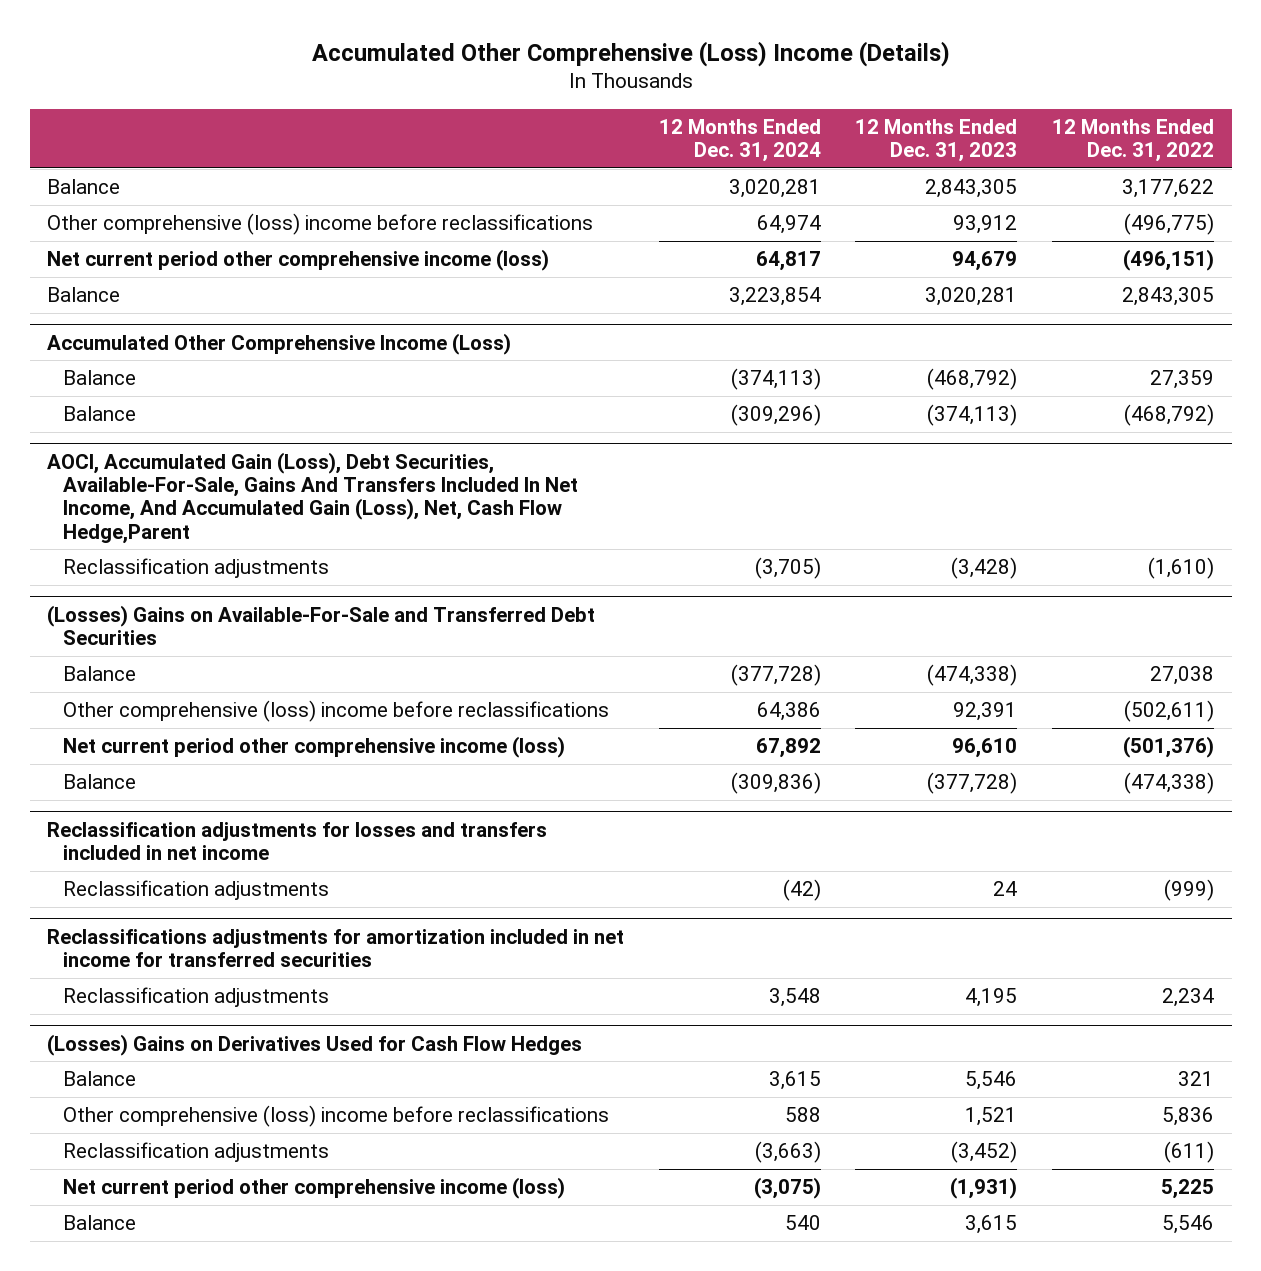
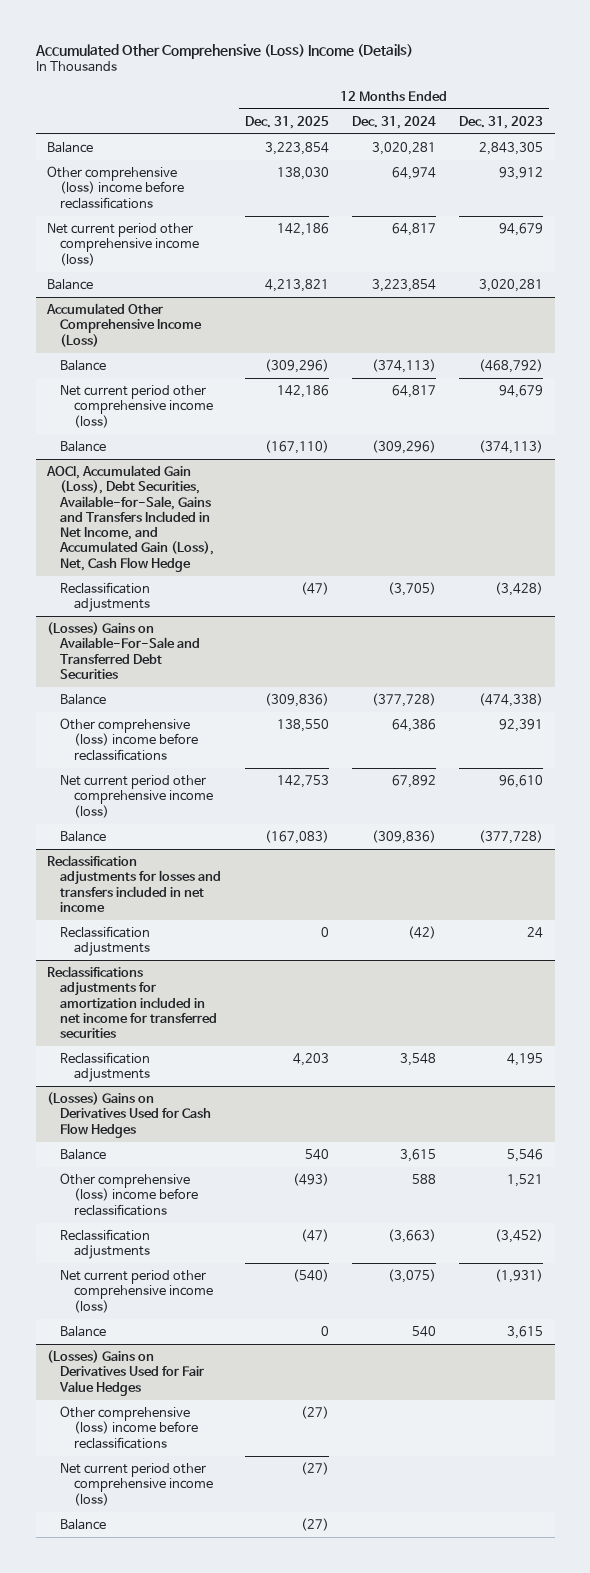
- | 12 Months Ended Dec. 31, 2024 | 12 Months Ended Dec. 31, 2023 | 12 Months Ended Dec. 31, 2022
+ | 12 Months Ended Dec. 31, 2025 | 12 Months Ended Dec. 31, 2024 | 12 Months Ended Dec. 31, 2023
@ Accumulated Other Comprehensive Income (Loss)
+ Net current period other comprehensive income (loss) | 142,186 | 64,817 | 94,679
- AOCI, Accumulated Gain (Loss), Debt Securities, Available-For-Sale, Gains And Transfers Included In Net Income, And Accumulated Gain (Loss), Net, Cash Flow Hedge,Parent
+ AOCI, Accumulated Gain (Loss), Debt Securities, Available-for-Sale, Gains and Transfers Included in Net Income, and Accumulated Gain (Loss), Net, Cash Flow Hedge
+ (Losses) Gains on Derivatives Used for Fair Value Hedges
+ Other comprehensive (loss) income before reclassifications | (27) | |
+ Net current period other comprehensive income (loss) | (27) | |
+ Balance | (27) | |

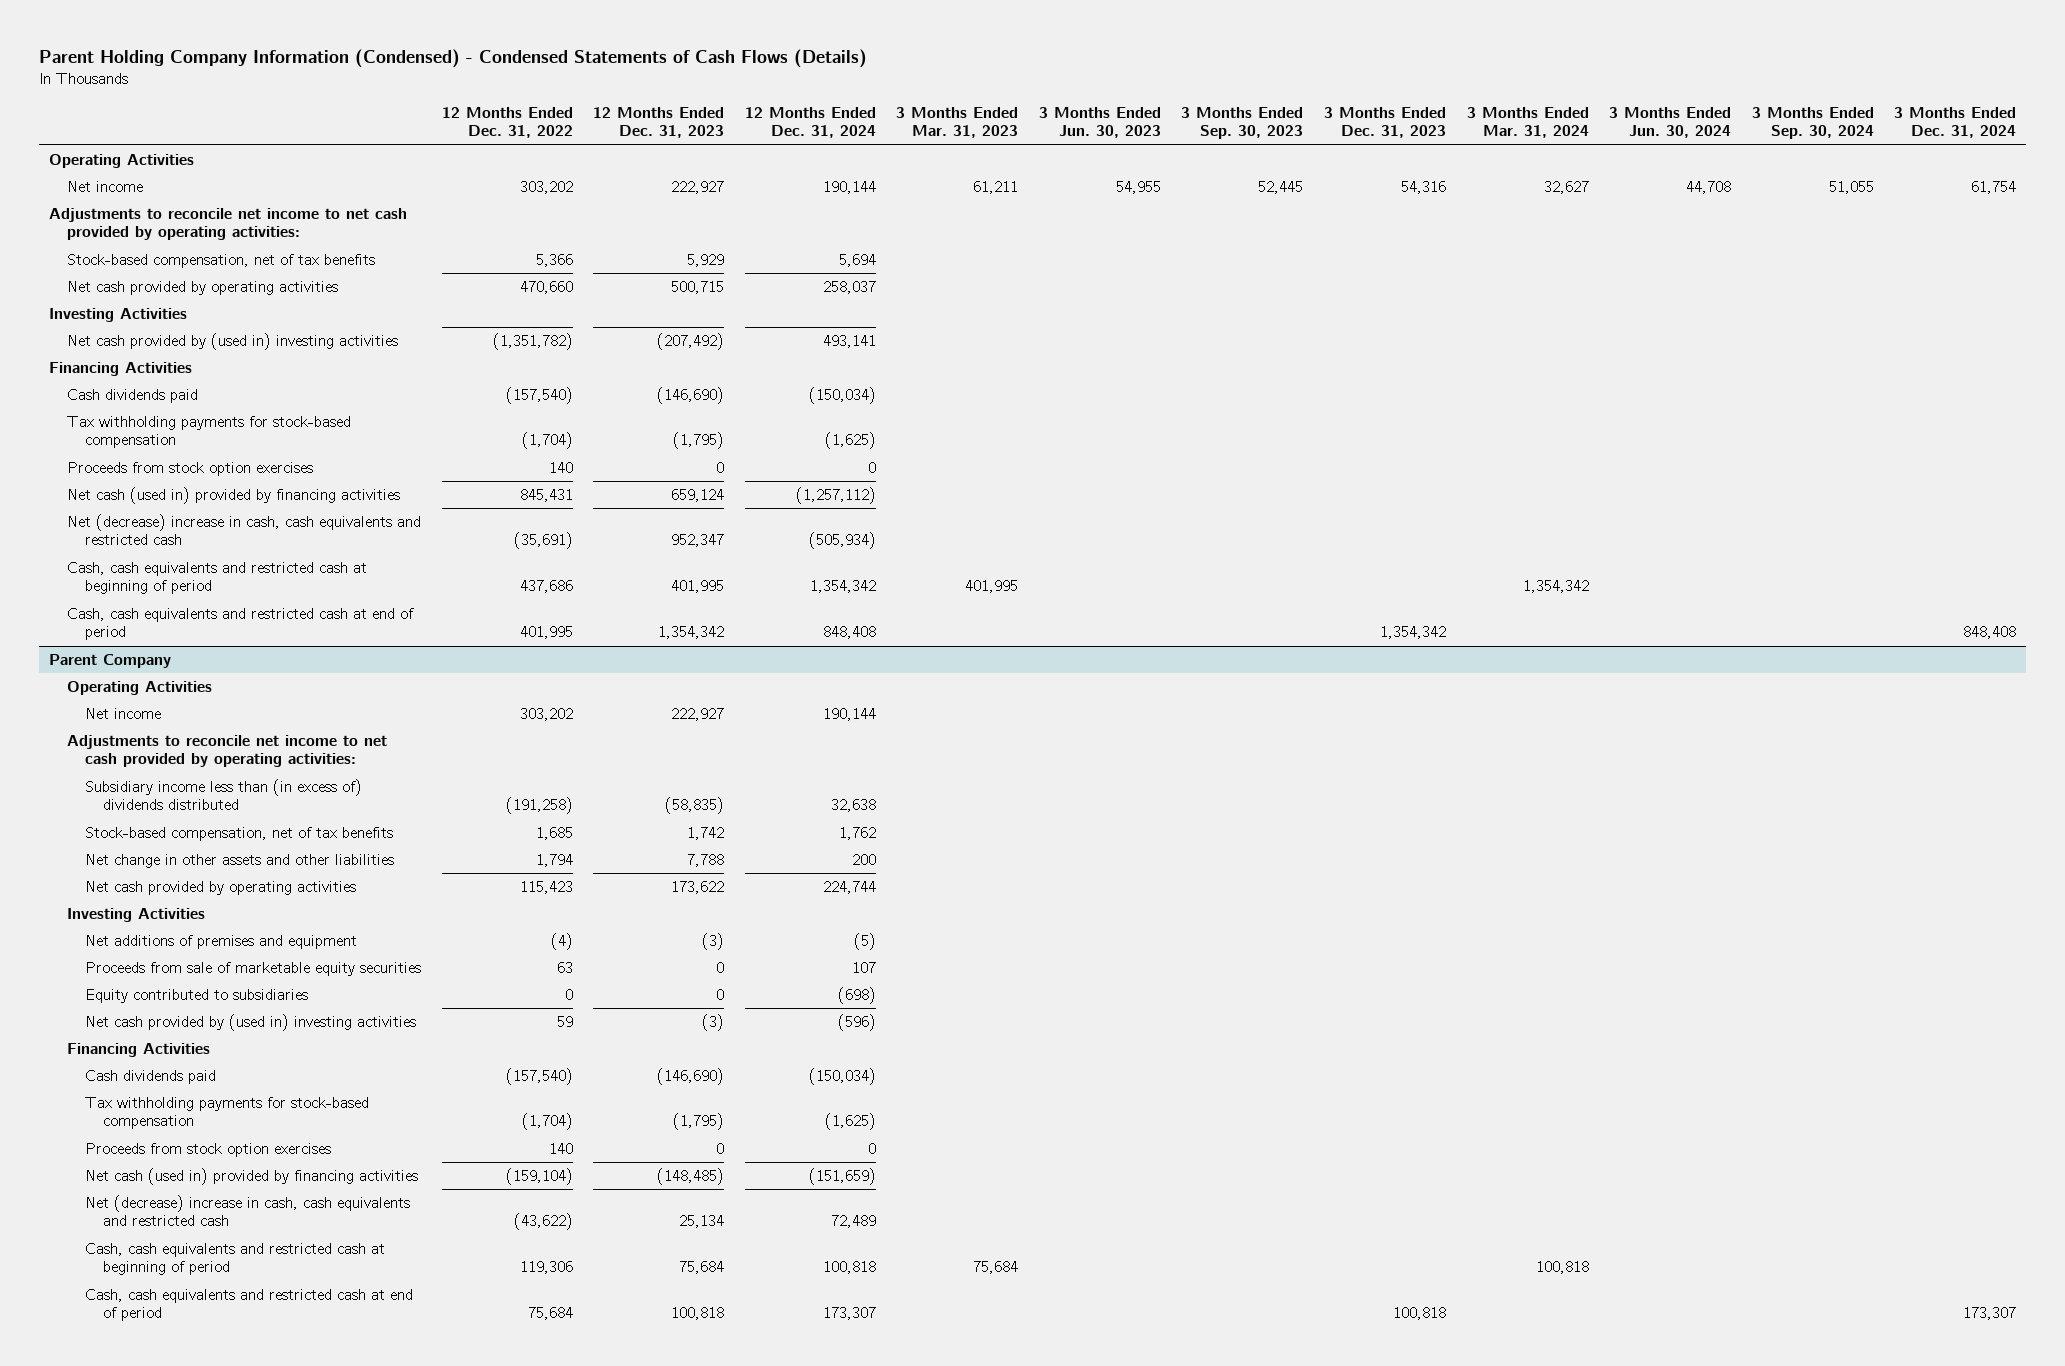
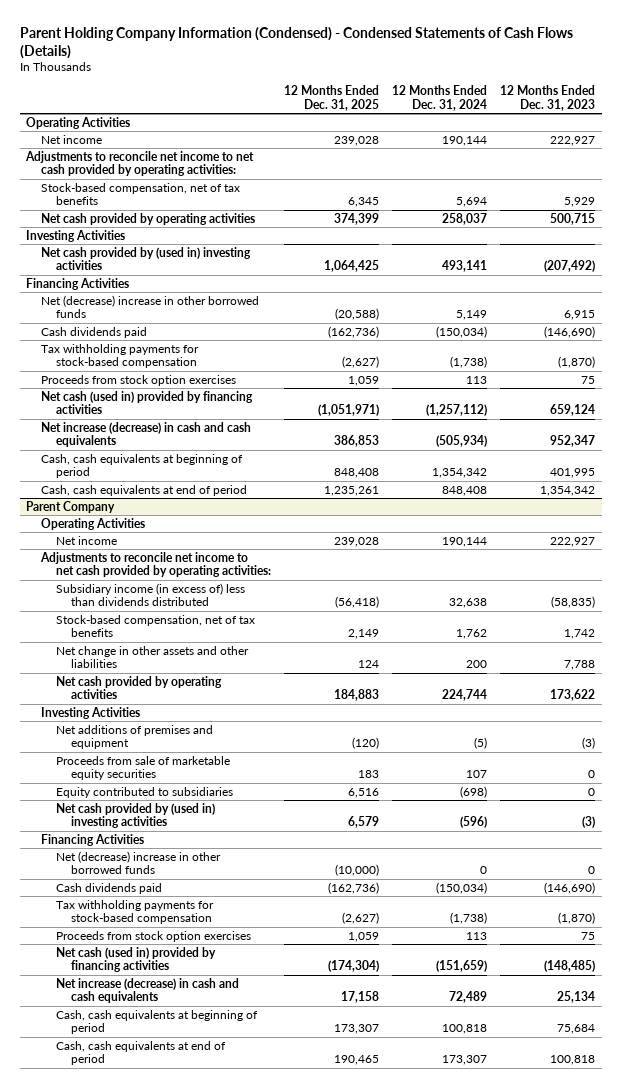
- | 12 Months Ended Dec. 31, 2022 | 12 Months Ended Dec. 31, 2023 | 12 Months Ended Dec. 31, 2024 | 3 Months Ended Mar. 31, 2023 | 3 Months Ended Jun. 30, 2023 | 3 Months Ended Sep. 30, 2023 | 3 Months Ended Dec. 31, 2023 | 3 Months Ended Mar. 31, 2024 | 3 Months Ended Jun. 30, 2024 | 3 Months Ended Sep. 30, 2024 | 3 Months Ended Dec. 31, 2024
+ | 12 Months Ended Dec. 31, 2025 | 12 Months Ended Dec. 31, 2024 | 12 Months Ended Dec. 31, 2023
+ Net (decrease) increase in other borrowed funds | (20,588) | 5,149 | 6,915
- Tax withholding payments for stock-based compensation | (1,704) | (1,795) | (1,625) | | | | | | | |
- Proceeds from stock option exercises | 140 | 0 | 0 | | | | | | | |
+ Tax withholding payments for stock-based compensation | (2,627) | (1,738) | (1,870)
+ Proceeds from stock option exercises | 1,059 | 113 | 75
- Net (decrease) increase in cash, cash equivalents and restricted cash | (35,691) | 952,347 | (505,934) | | | | | | | |
- Cash, cash equivalents and restricted cash at beginning of period | 437,686 | 401,995 | 1,354,342 | 401,995 | | | | 1,354,342 | | |
- Cash, cash equivalents and restricted cash at end of period | 401,995 | 1,354,342 | 848,408 | | | | 1,354,342 | | | | 848,408
+ Net increase (decrease) in cash and cash equivalents | 386,853 | (505,934) | 952,347
+ Cash, cash equivalents at beginning of period | 848,408 | 1,354,342 | 401,995
+ Cash, cash equivalents at end of period | 1,235,261 | 848,408 | 1,354,342
@ Parent Company
- Subsidiary income less than (in excess of) dividends distributed | (191,258) | (58,835) | 32,638 | | | | | | | |
+ Subsidiary income (in excess of) less than dividends distributed | (56,418) | 32,638 | (58,835)
+ Net (decrease) increase in other borrowed funds | (10,000) | 0 | 0
- Tax withholding payments for stock-based compensation | (1,704) | (1,795) | (1,625) | | | | | | | |
- Proceeds from stock option exercises | 140 | 0 | 0 | | | | | | | |
+ Tax withholding payments for stock-based compensation | (2,627) | (1,738) | (1,870)
+ Proceeds from stock option exercises | 1,059 | 113 | 75
- Net (decrease) increase in cash, cash equivalents and restricted cash | (43,622) | 25,134 | 72,489 | | | | | | | |
- Cash, cash equivalents and restricted cash at beginning of period | 119,306 | 75,684 | 100,818 | 75,684 | | | | 100,818 | | |
- Cash, cash equivalents and restricted cash at end of period | 75,684 | 100,818 | 173,307 | | | | 100,818 | | | | 173,307
+ Net increase (decrease) in cash and cash equivalents | 17,158 | 72,489 | 25,134
+ Cash, cash equivalents at beginning of period | 173,307 | 100,818 | 75,684
+ Cash, cash equivalents at end of period | 190,465 | 173,307 | 100,818

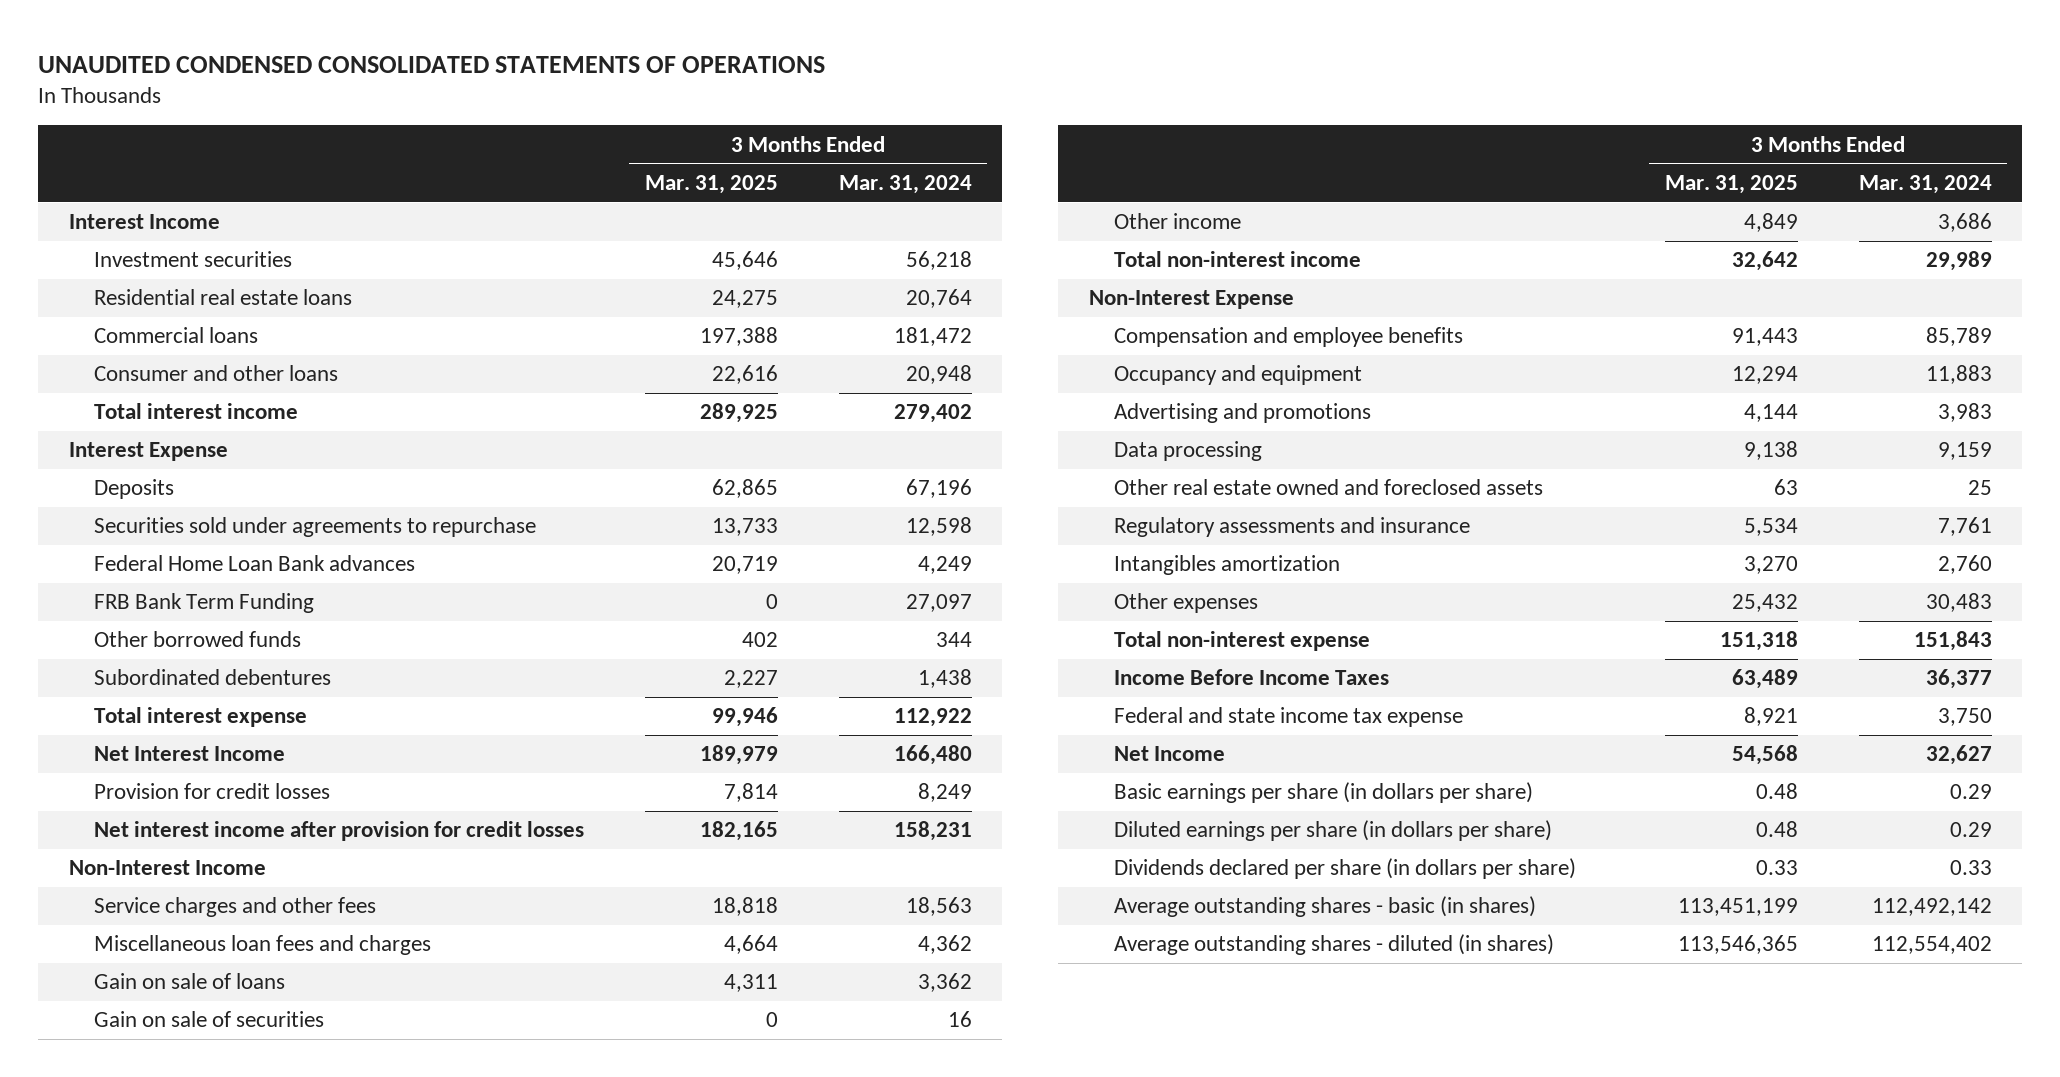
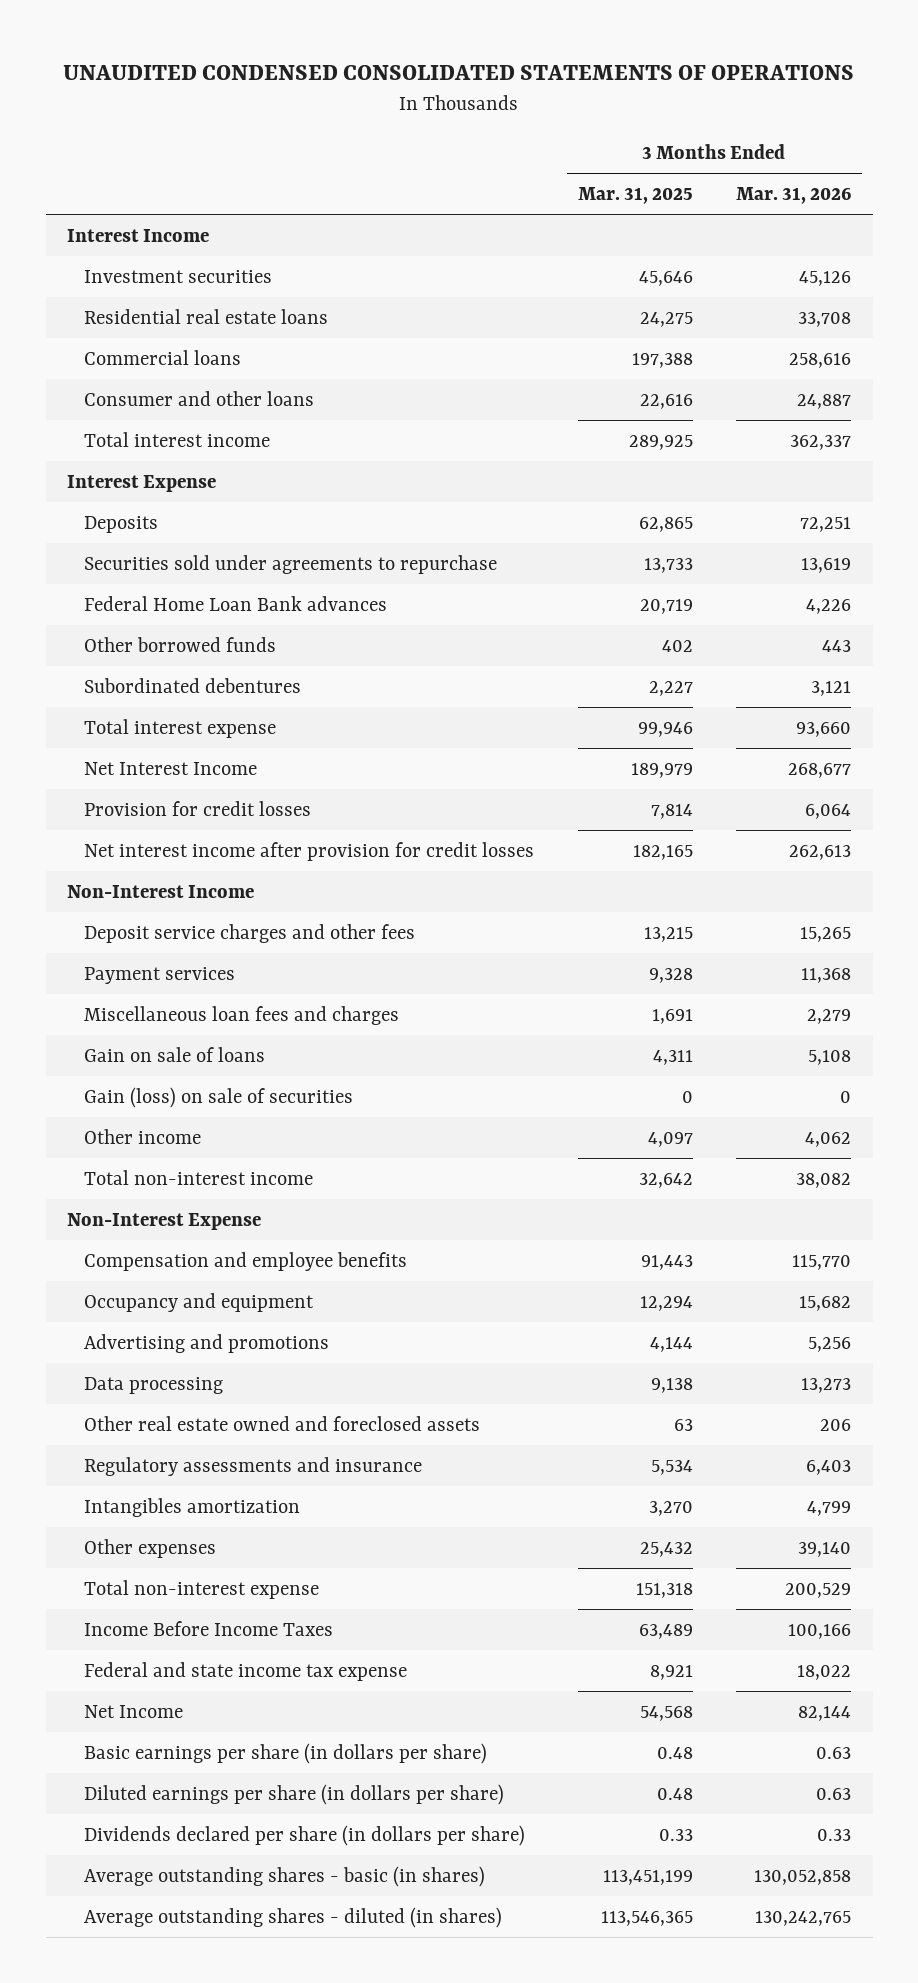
- | 3 Months Ended Mar. 31, 2025 | 3 Months Ended Mar. 31, 2024
+ | 3 Months Ended Mar. 31, 2025 | 3 Months Ended Mar. 31, 2026
- FRB Bank Term Funding | 0 | 27,097
- Service charges and other fees | 18,818 | 18,563
- Miscellaneous loan fees and charges | 4,664 | 4,362
+ Deposit service charges and other fees | 13,215 | 15,265
+ Payment services | 9,328 | 11,368
+ Miscellaneous loan fees and charges | 1,691 | 2,279
- Gain on sale of securities | 0 | 16
- Other income | 4,849 | 3,686
+ Gain (loss) on sale of securities | 0 | 0
+ Other income | 4,097 | 4,062

